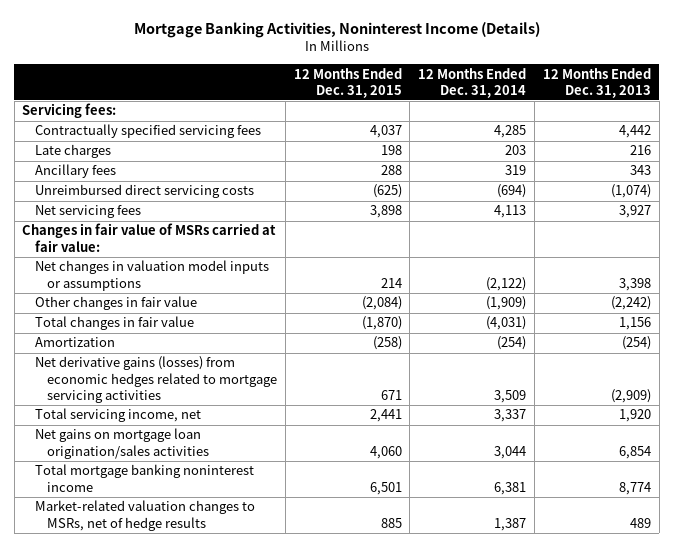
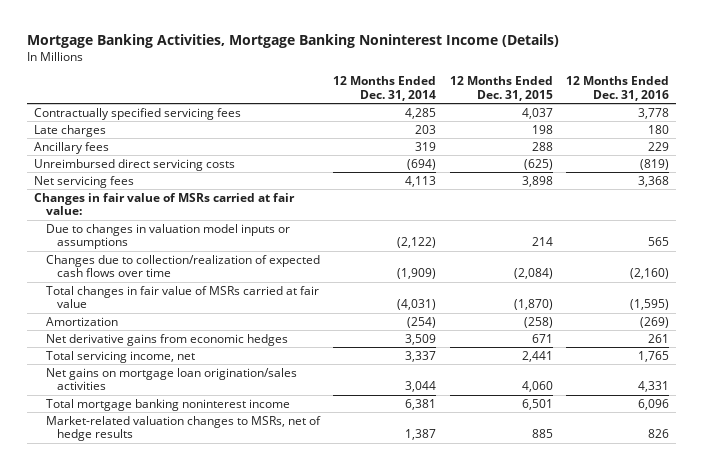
- Mortgage Banking Activities, Noninterest Income (Details)
+ Mortgage Banking Activities, Mortgage Banking Noninterest Income (Details)
- | 12 Months Ended Dec. 31, 2015 | 12 Months Ended Dec. 31, 2014 | 12 Months Ended Dec. 31, 2013
+ | 12 Months Ended Dec. 31, 2014 | 12 Months Ended Dec. 31, 2015 | 12 Months Ended Dec. 31, 2016
- Servicing fees:
- Net changes in valuation model inputs or assumptions | 214 | (2,122) | 3,398
- Other changes in fair value | (2,084) | (1,909) | (2,242)
- Total changes in fair value | (1,870) | (4,031) | 1,156
+ Due to changes in valuation model inputs or assumptions | (2,122) | 214 | 565
+ Changes due to collection/realization of expected cash flows over time | (1,909) | (2,084) | (2,160)
+ Total changes in fair value of MSRs carried at fair value | (4,031) | (1,870) | (1,595)
- Net derivative gains (losses) from economic hedges related to mortgage servicing activities | 671 | 3,509 | (2,909)
+ Net derivative gains from economic hedges | 3,509 | 671 | 261

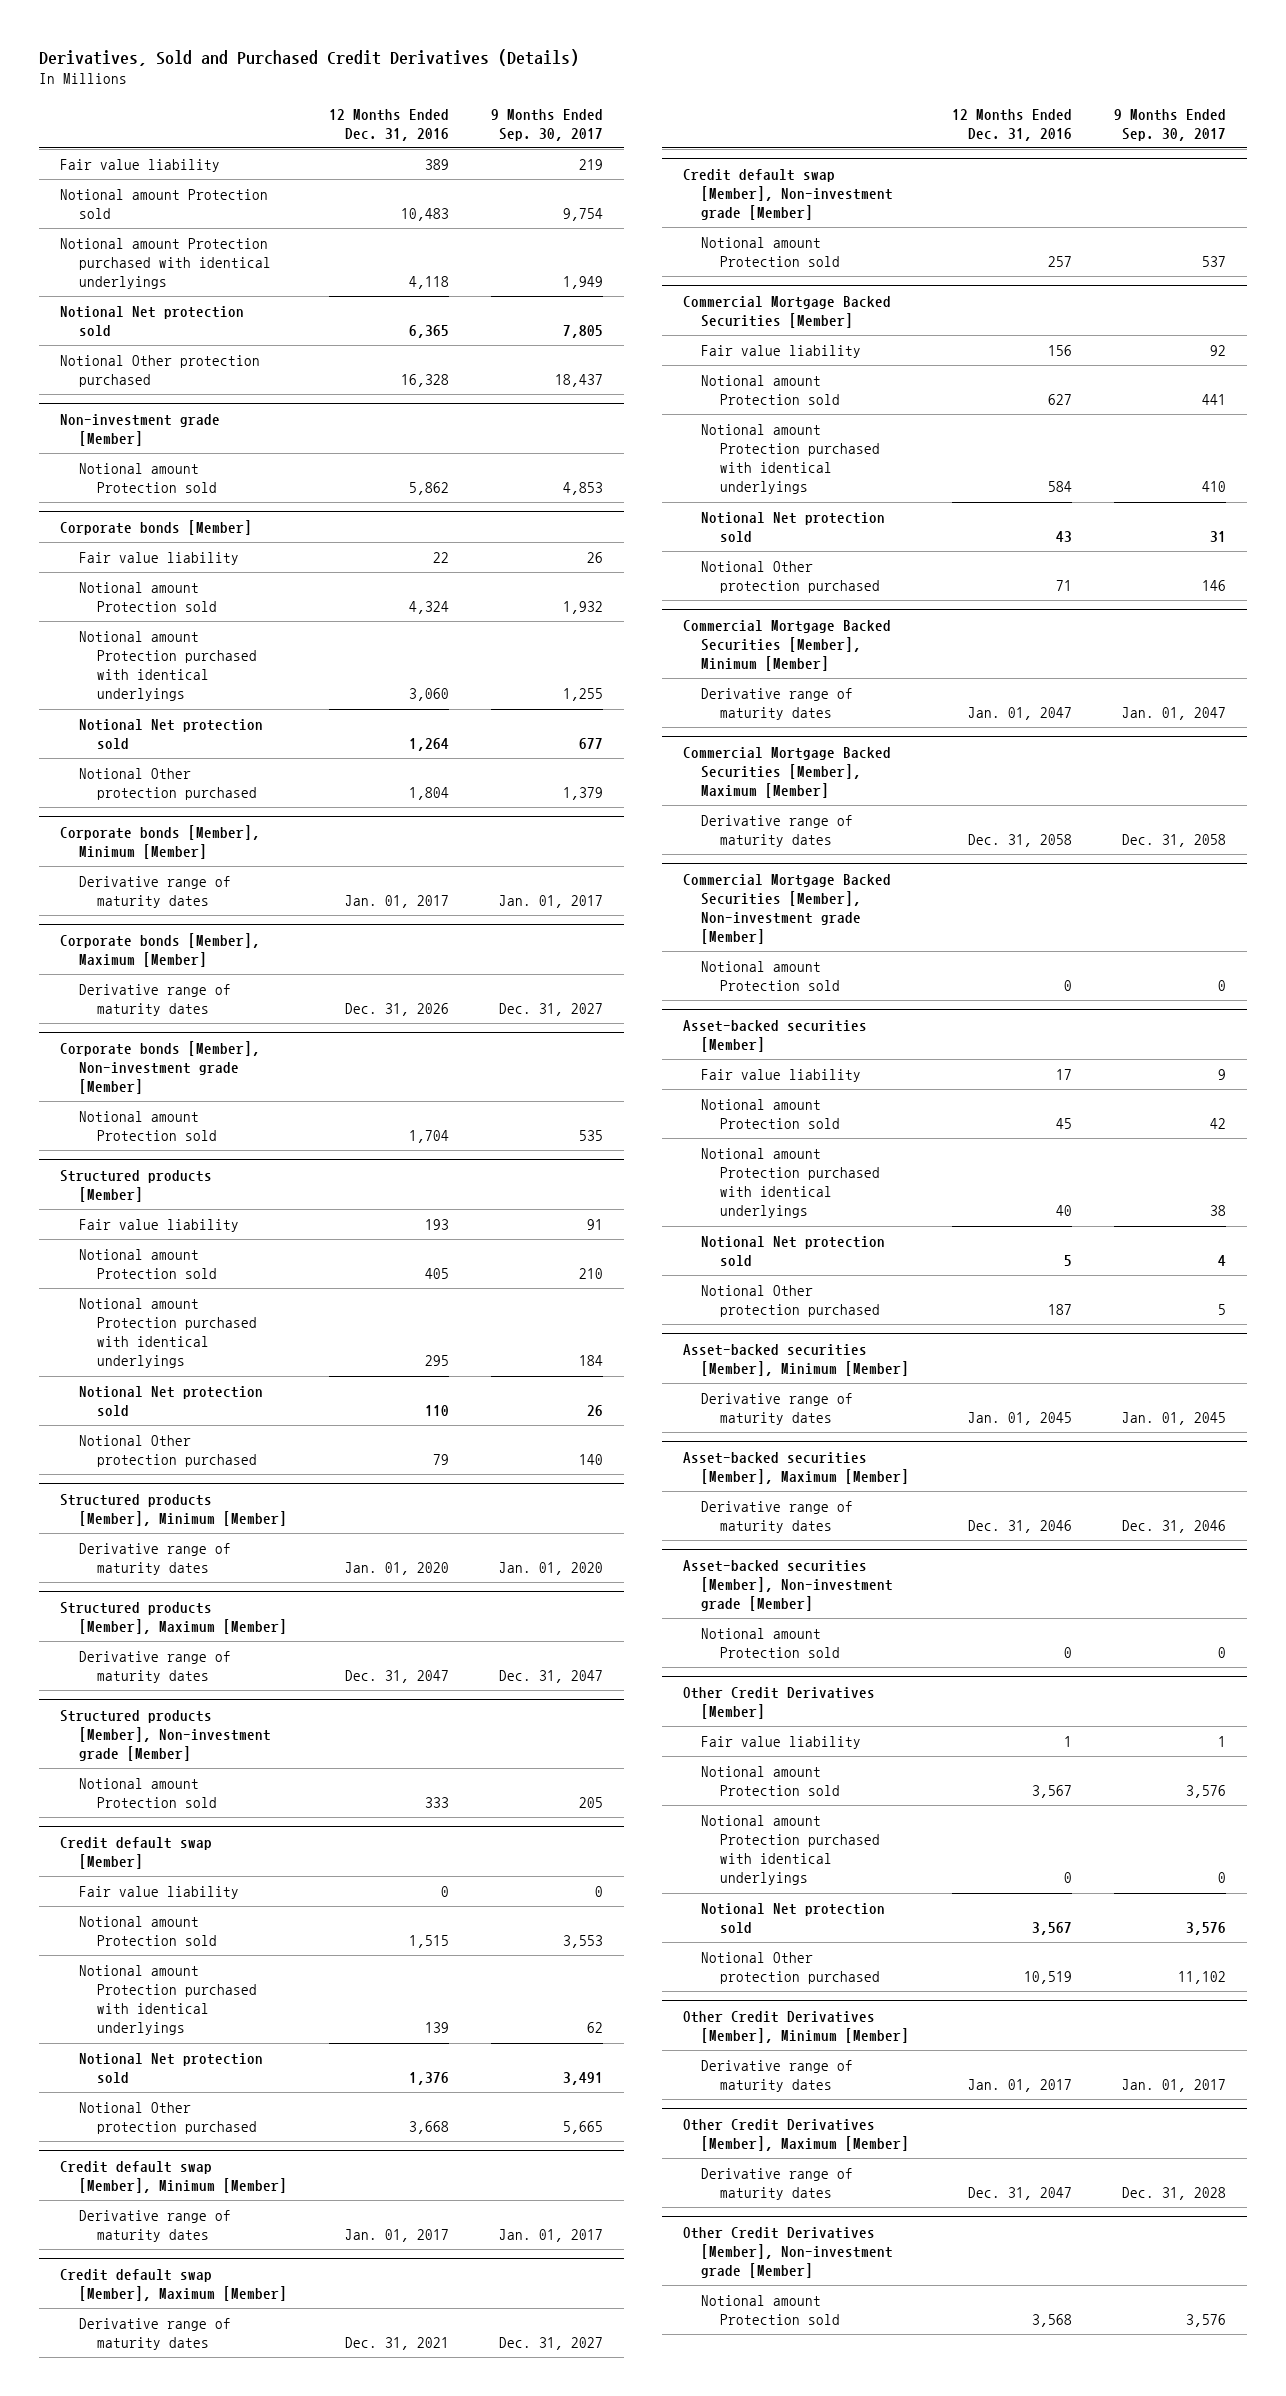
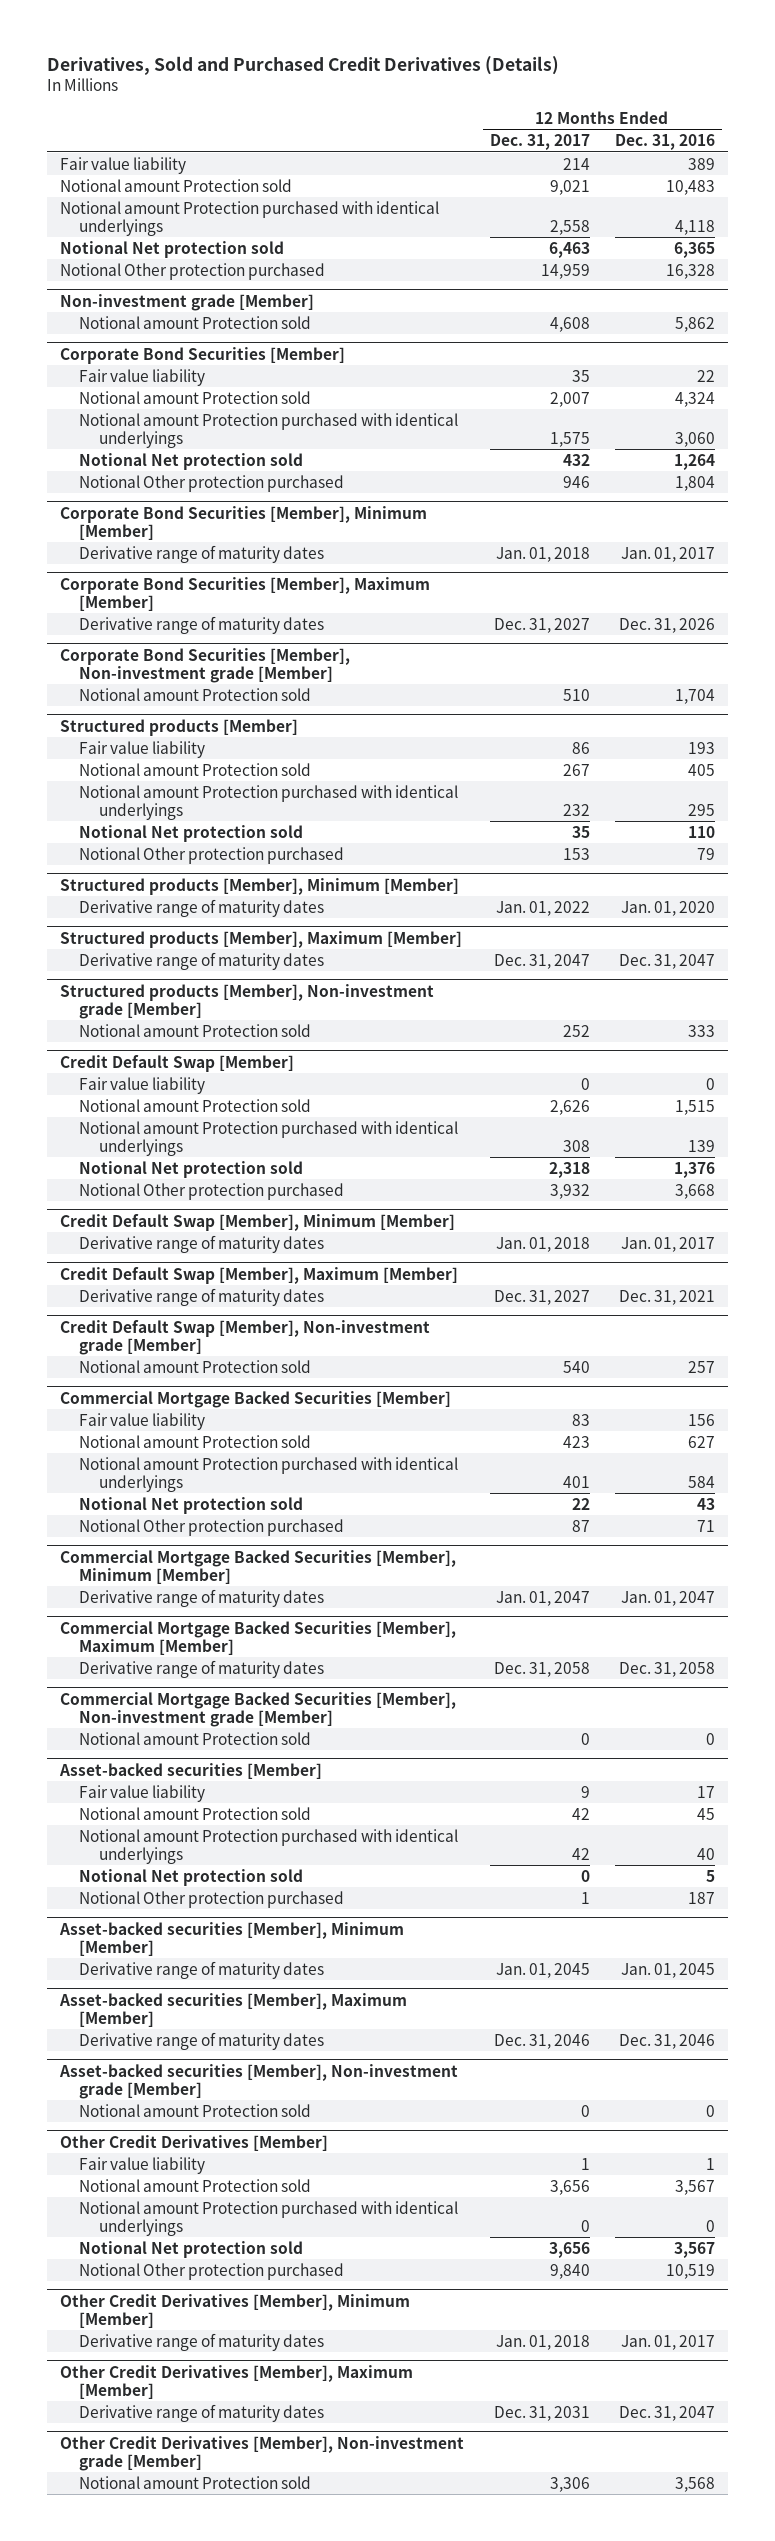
- | 12 Months Ended Dec. 31, 2016 | 9 Months Ended Sep. 30, 2017
+ | 12 Months Ended Dec. 31, 2017 | 12 Months Ended Dec. 31, 2016
- Corporate bonds [Member]
+ Corporate Bond Securities [Member]
- Corporate bonds [Member], Minimum [Member]
+ Corporate Bond Securities [Member], Minimum [Member]
- Corporate bonds [Member], Maximum [Member]
+ Corporate Bond Securities [Member], Maximum [Member]
- Corporate bonds [Member], Non-investment grade [Member]
+ Corporate Bond Securities [Member], Non-investment grade [Member]
- Credit default swap [Member]
+ Credit Default Swap [Member]
- Credit default swap [Member], Minimum [Member]
+ Credit Default Swap [Member], Minimum [Member]
- Credit default swap [Member], Maximum [Member]
+ Credit Default Swap [Member], Maximum [Member]
- Credit default swap [Member], Non-investment grade [Member]
+ Credit Default Swap [Member], Non-investment grade [Member]

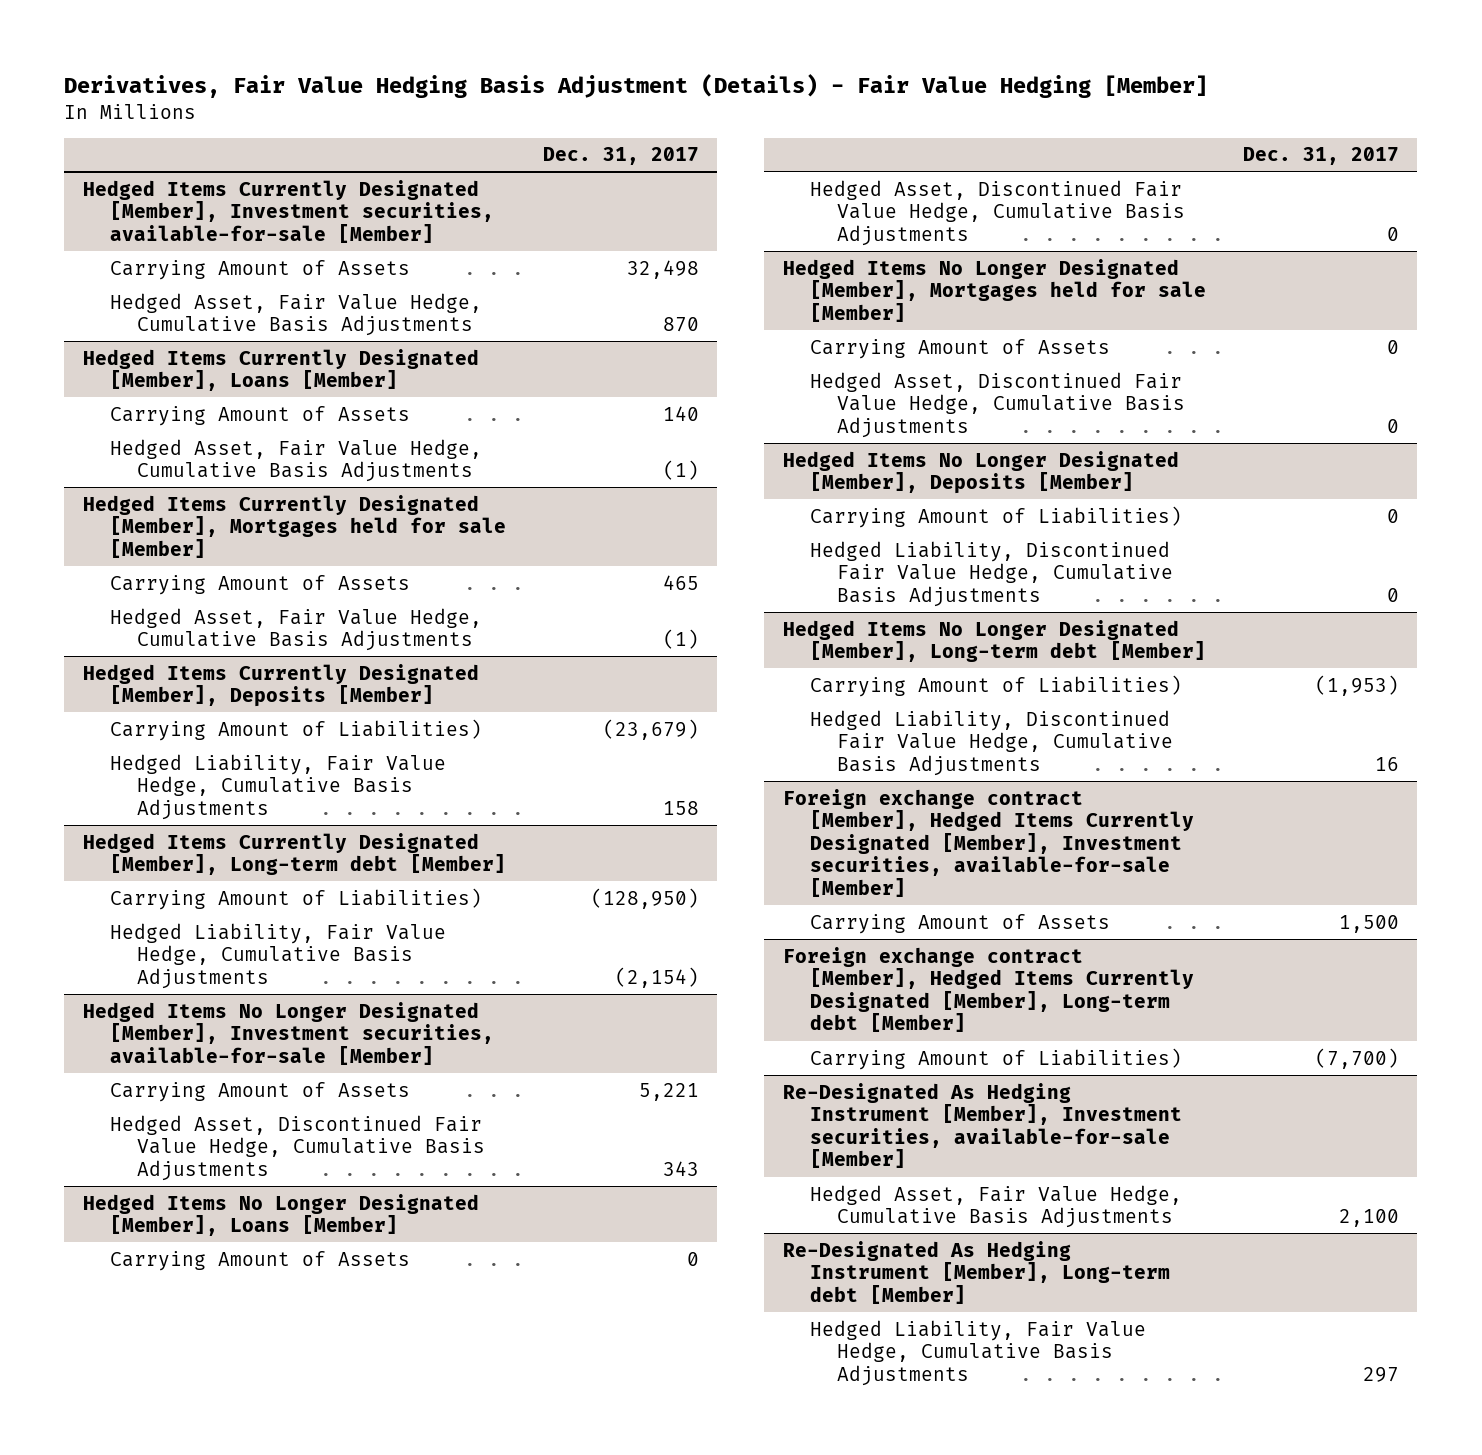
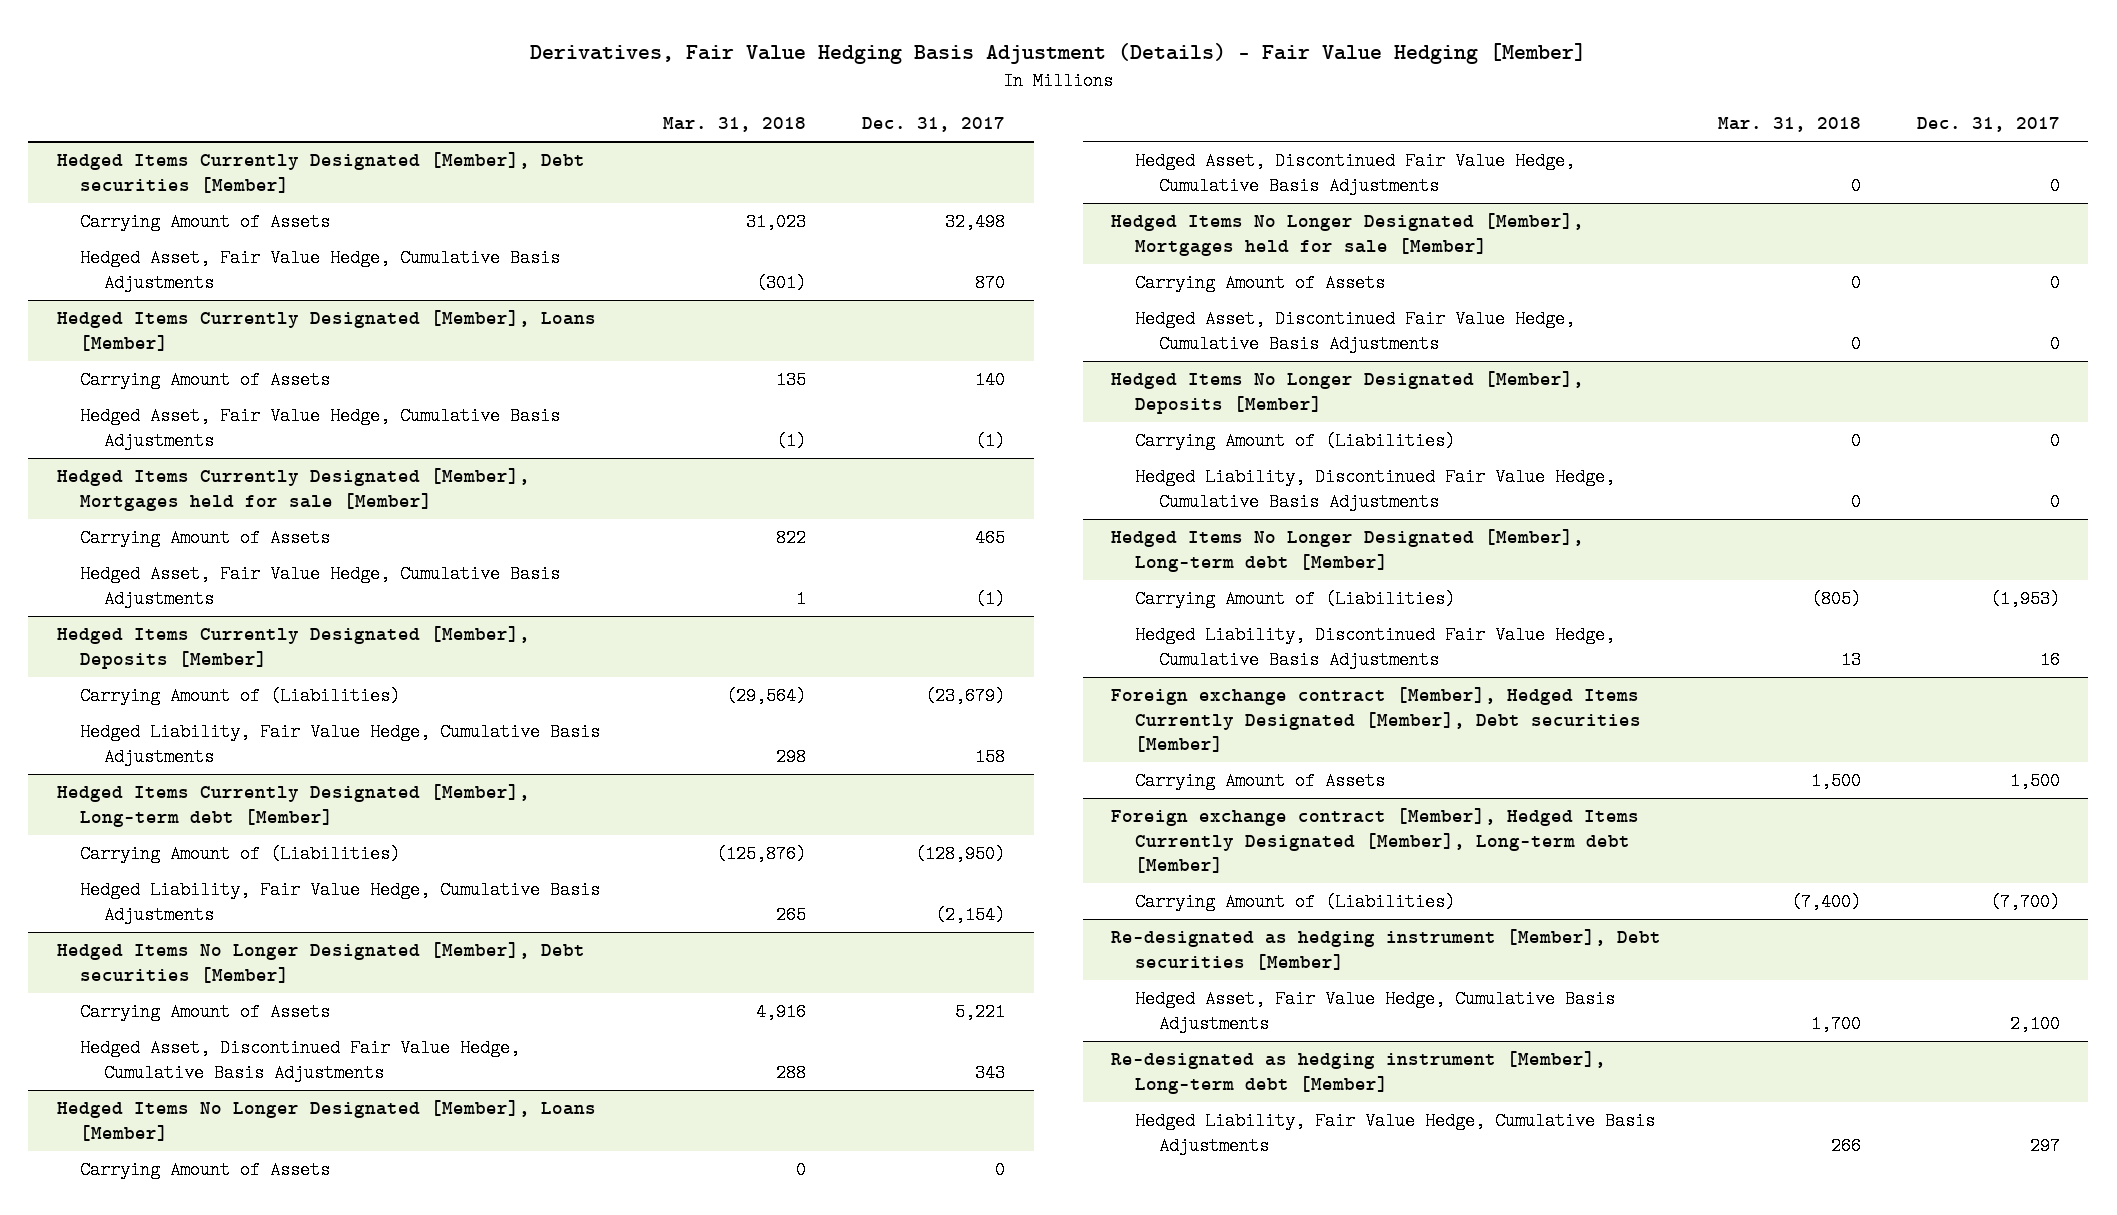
- | Dec. 31, 2017
+ | Mar. 31, 2018 | Dec. 31, 2017
- Hedged Items Currently Designated [Member], Investment securities, available-for-sale [Member]
+ Hedged Items Currently Designated [Member], Debt securities [Member]
@ Hedged Items Currently Designated [Member], Deposits [Member]
- Carrying Amount of Liabilities) | (23,679)
+ Carrying Amount of (Liabilities) | (29,564) | (23,679)
@ Hedged Items Currently Designated [Member], Long-term debt [Member]
- Carrying Amount of Liabilities) | (128,950)
+ Carrying Amount of (Liabilities) | (125,876) | (128,950)
- Hedged Items No Longer Designated [Member], Investment securities, available-for-sale [Member]
+ Hedged Items No Longer Designated [Member], Debt securities [Member]
@ Hedged Items No Longer Designated [Member], Deposits [Member]
- Carrying Amount of Liabilities) | 0
+ Carrying Amount of (Liabilities) | 0 | 0
@ Hedged Items No Longer Designated [Member], Long-term debt [Member]
- Carrying Amount of Liabilities) | (1,953)
+ Carrying Amount of (Liabilities) | (805) | (1,953)
- Foreign exchange contract [Member], Hedged Items Currently Designated [Member], Investment securities, available-for-sale [Member]
+ Foreign exchange contract [Member], Hedged Items Currently Designated [Member], Debt securities [Member]
@ Foreign exchange contract [Member], Hedged Items Currently Designated [Member], Long-term debt [Member]
- Carrying Amount of Liabilities) | (7,700)
- Re-Designated As Hedging Instrument [Member], Investment securities, available-for-sale [Member]
@ Foreign exchange contract [Member], Hedged Items Currently Designated [Member], Long-term debt [Member]
+ Carrying Amount of (Liabilities) | (7,400) | (7,700)
+ Re-designated as hedging instrument [Member], Debt securities [Member]
- Re-Designated As Hedging Instrument [Member], Long-term debt [Member]
+ Re-designated as hedging instrument [Member], Long-term debt [Member]

